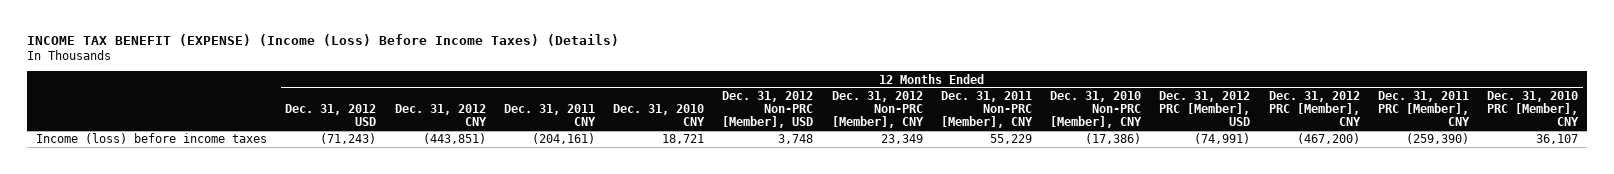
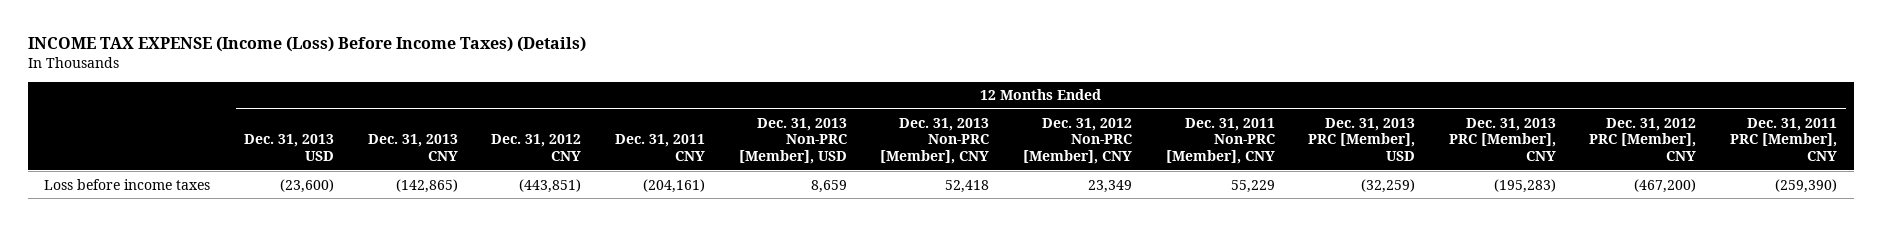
- INCOME TAX BENEFIT (EXPENSE) (Income (Loss) Before Income Taxes) (Details)
+ INCOME TAX EXPENSE (Income (Loss) Before Income Taxes) (Details)
- | 12 Months Ended Dec. 31, 2012 USD | 12 Months Ended Dec. 31, 2012 CNY | 12 Months Ended Dec. 31, 2011 CNY | 12 Months Ended Dec. 31, 2010 CNY | 12 Months Ended Dec. 31, 2012 Non-PRC [Member], USD | 12 Months Ended Dec. 31, 2012 Non-PRC [Member], CNY | 12 Months Ended Dec. 31, 2011 Non-PRC [Member], CNY | 12 Months Ended Dec. 31, 2010 Non-PRC [Member], CNY | 12 Months Ended Dec. 31, 2012 PRC [Member], USD | 12 Months Ended Dec. 31, 2012 PRC [Member], CNY | 12 Months Ended Dec. 31, 2011 PRC [Member], CNY | 12 Months Ended Dec. 31, 2010 PRC [Member], CNY
+ | 12 Months Ended Dec. 31, 2013 USD | 12 Months Ended Dec. 31, 2013 CNY | 12 Months Ended Dec. 31, 2012 CNY | 12 Months Ended Dec. 31, 2011 CNY | 12 Months Ended Dec. 31, 2013 Non-PRC [Member], USD | 12 Months Ended Dec. 31, 2013 Non-PRC [Member], CNY | 12 Months Ended Dec. 31, 2012 Non-PRC [Member], CNY | 12 Months Ended Dec. 31, 2011 Non-PRC [Member], CNY | 12 Months Ended Dec. 31, 2013 PRC [Member], USD | 12 Months Ended Dec. 31, 2013 PRC [Member], CNY | 12 Months Ended Dec. 31, 2012 PRC [Member], CNY | 12 Months Ended Dec. 31, 2011 PRC [Member], CNY
- Income (loss) before income taxes | (71,243) | (443,851) | (204,161) | 18,721 | 3,748 | 23,349 | 55,229 | (17,386) | (74,991) | (467,200) | (259,390) | 36,107
+ Loss before income taxes | (23,600) | (142,865) | (443,851) | (204,161) | 8,659 | 52,418 | 23,349 | 55,229 | (32,259) | (195,283) | (467,200) | (259,390)

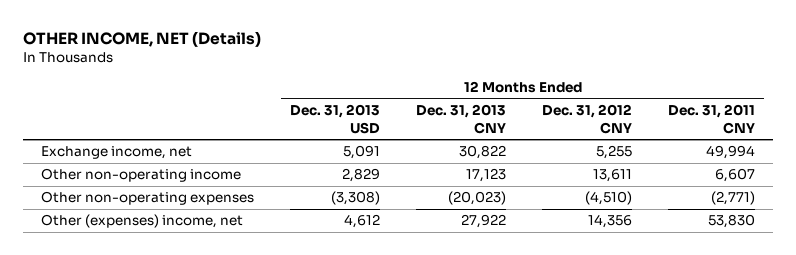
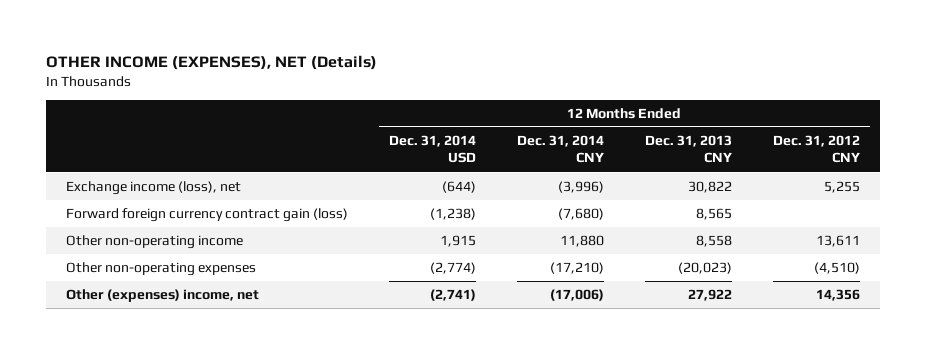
- OTHER INCOME, NET (Details)
+ OTHER INCOME (EXPENSES), NET (Details)
- | 12 Months Ended Dec. 31, 2013 USD | 12 Months Ended Dec. 31, 2013 CNY | 12 Months Ended Dec. 31, 2012 CNY | 12 Months Ended Dec. 31, 2011 CNY
+ | 12 Months Ended Dec. 31, 2014 USD | 12 Months Ended Dec. 31, 2014 CNY | 12 Months Ended Dec. 31, 2013 CNY | 12 Months Ended Dec. 31, 2012 CNY
- Exchange income, net | 5,091 | 30,822 | 5,255 | 49,994
- Other non-operating income | 2,829 | 17,123 | 13,611 | 6,607
+ Exchange income (loss), net | (644) | (3,996) | 30,822 | 5,255
+ Forward foreign currency contract gain (loss) | (1,238) | (7,680) | 8,565 |
+ Other non-operating income | 1,915 | 11,880 | 8,558 | 13,611

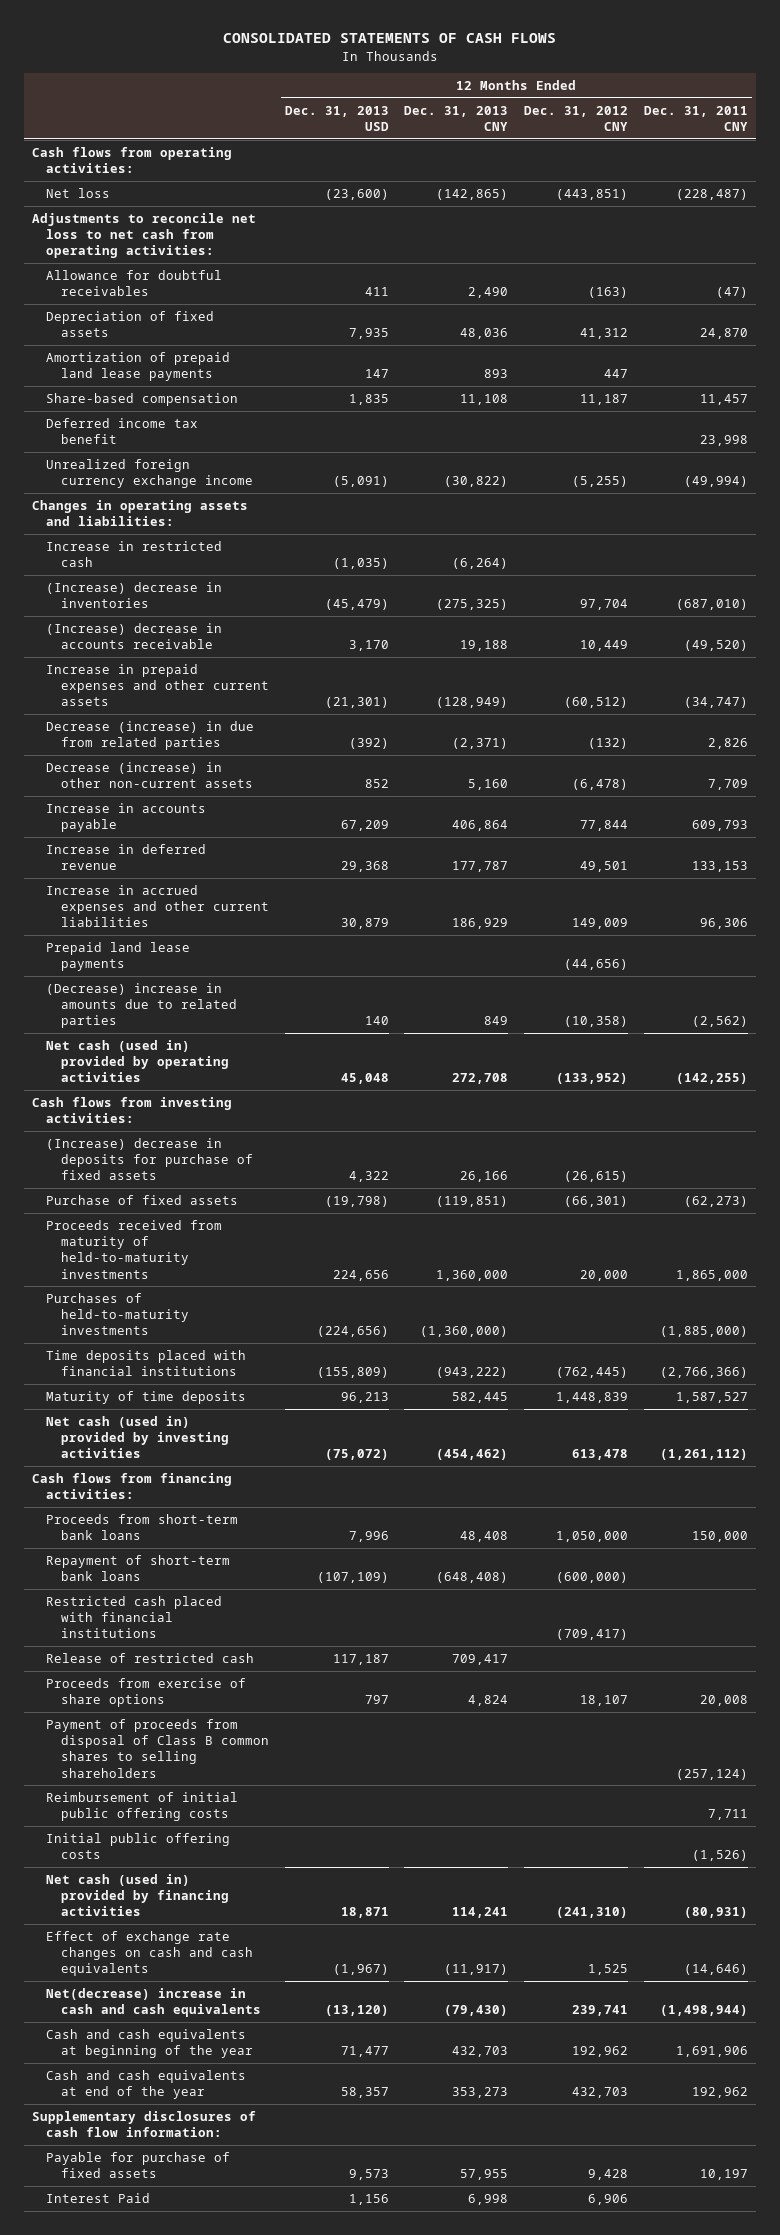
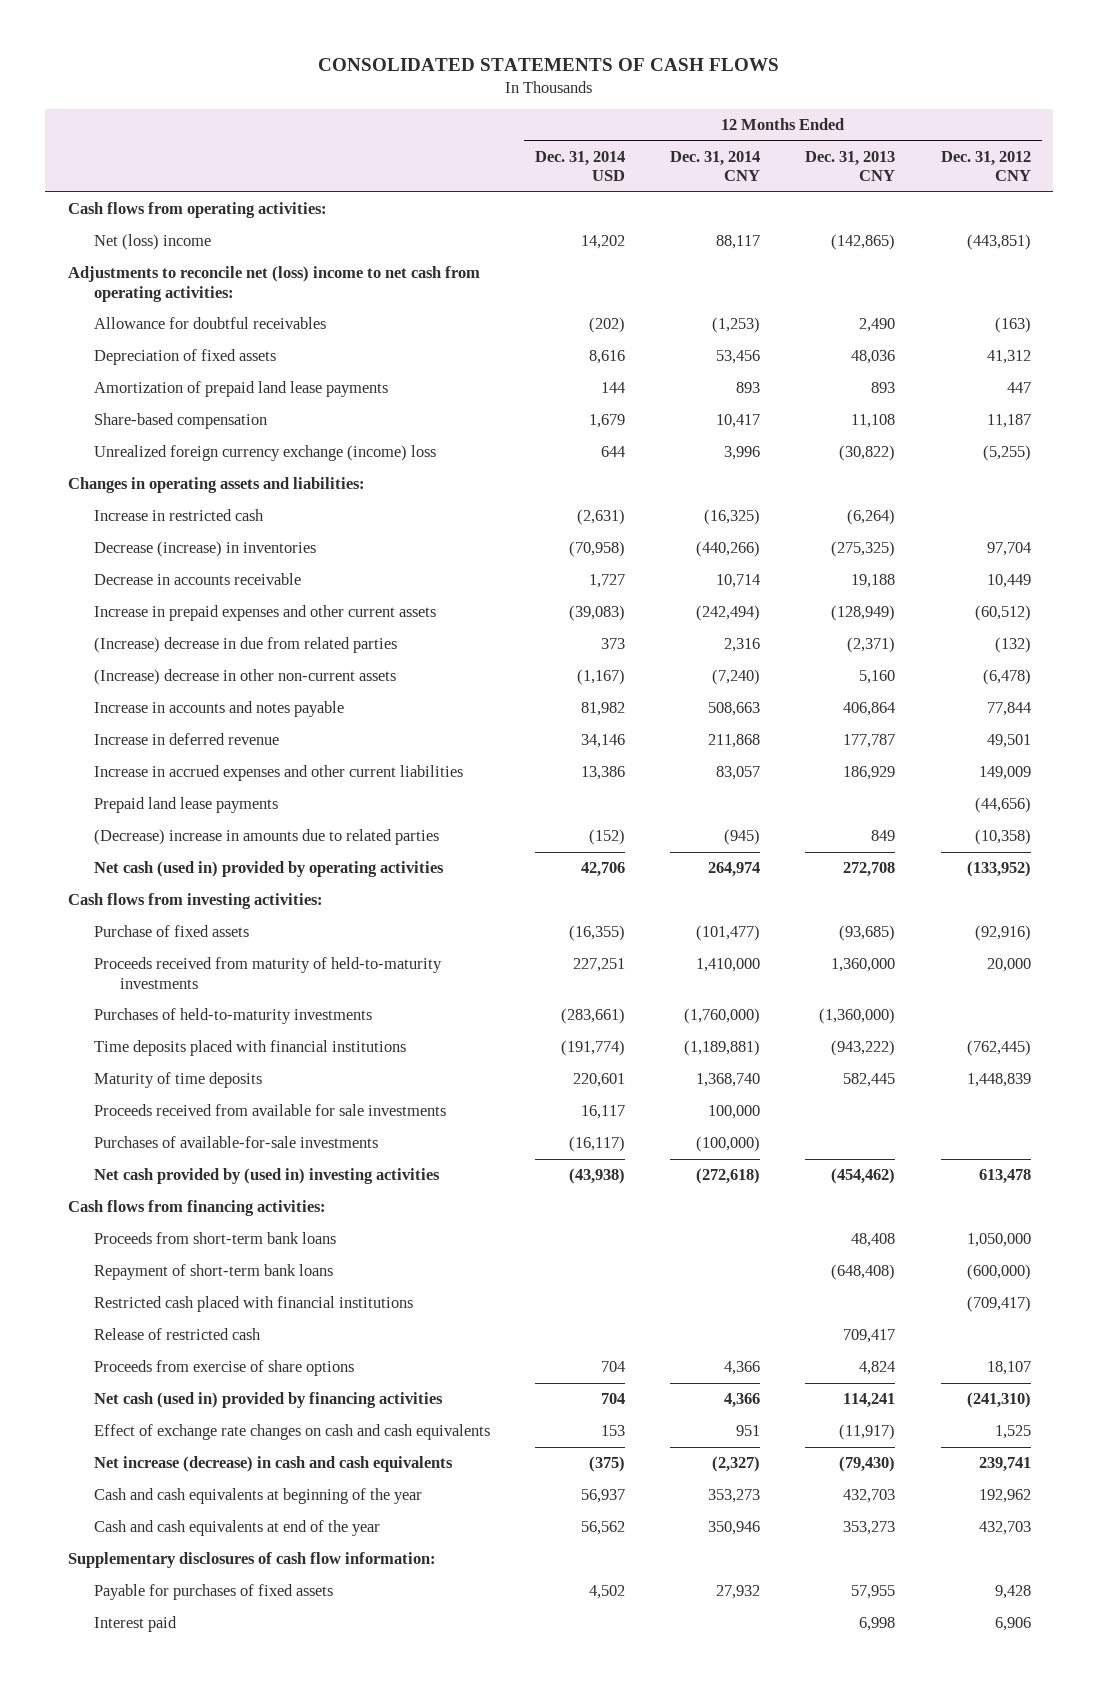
- | 12 Months Ended Dec. 31, 2013 USD | 12 Months Ended Dec. 31, 2013 CNY | 12 Months Ended Dec. 31, 2012 CNY | 12 Months Ended Dec. 31, 2011 CNY
+ | 12 Months Ended Dec. 31, 2014 USD | 12 Months Ended Dec. 31, 2014 CNY | 12 Months Ended Dec. 31, 2013 CNY | 12 Months Ended Dec. 31, 2012 CNY
- Net loss | (23,600) | (142,865) | (443,851) | (228,487)
- Adjustments to reconcile net loss to net cash from operating activities:
+ Net (loss) income | 14,202 | 88,117 | (142,865) | (443,851)
+ Adjustments to reconcile net (loss) income to net cash from operating activities:
- Deferred income tax benefit | | | | 23,998
- Unrealized foreign currency exchange income | (5,091) | (30,822) | (5,255) | (49,994)
+ Unrealized foreign currency exchange (income) loss | 644 | 3,996 | (30,822) | (5,255)
- (Increase) decrease in inventories | (45,479) | (275,325) | 97,704 | (687,010)
- (Increase) decrease in accounts receivable | 3,170 | 19,188 | 10,449 | (49,520)
+ Decrease (increase) in inventories | (70,958) | (440,266) | (275,325) | 97,704
+ Decrease in accounts receivable | 1,727 | 10,714 | 19,188 | 10,449
- Decrease (increase) in due from related parties | (392) | (2,371) | (132) | 2,826
- Decrease (increase) in other non-current assets | 852 | 5,160 | (6,478) | 7,709
- Increase in accounts payable | 67,209 | 406,864 | 77,844 | 609,793
+ (Increase) decrease in due from related parties | 373 | 2,316 | (2,371) | (132)
+ (Increase) decrease in other non-current assets | (1,167) | (7,240) | 5,160 | (6,478)
+ Increase in accounts and notes payable | 81,982 | 508,663 | 406,864 | 77,844
- (Increase) decrease in deposits for purchase of fixed assets | 4,322 | 26,166 | (26,615) |
- Purchase of fixed assets | (19,798) | (119,851) | (66,301) | (62,273)
+ Purchase of fixed assets | (16,355) | (101,477) | (93,685) | (92,916)
- Net cash (used in) provided by investing activities | (75,072) | (454,462) | 613,478 | (1,261,112)
+ Proceeds received from available for sale investments | 16,117 | 100,000 | |
+ Purchases of available-for-sale investments | (16,117) | (100,000) | |
+ Net cash provided by (used in) investing activities | (43,938) | (272,618) | (454,462) | 613,478
- Payment of proceeds from disposal of Class B common shares to selling shareholders | | | | (257,124)
- Reimbursement of initial public offering costs | | | | 7,711
- Initial public offering costs | | | | (1,526)
- Net(decrease) increase in cash and cash equivalents | (13,120) | (79,430) | 239,741 | (1,498,944)
+ Net increase (decrease) in cash and cash equivalents | (375) | (2,327) | (79,430) | 239,741
- Payable for purchase of fixed assets | 9,573 | 57,955 | 9,428 | 10,197
- Interest Paid | 1,156 | 6,998 | 6,906 |
+ Payable for purchases of fixed assets | 4,502 | 27,932 | 57,955 | 9,428
+ Interest paid | | | 6,998 | 6,906

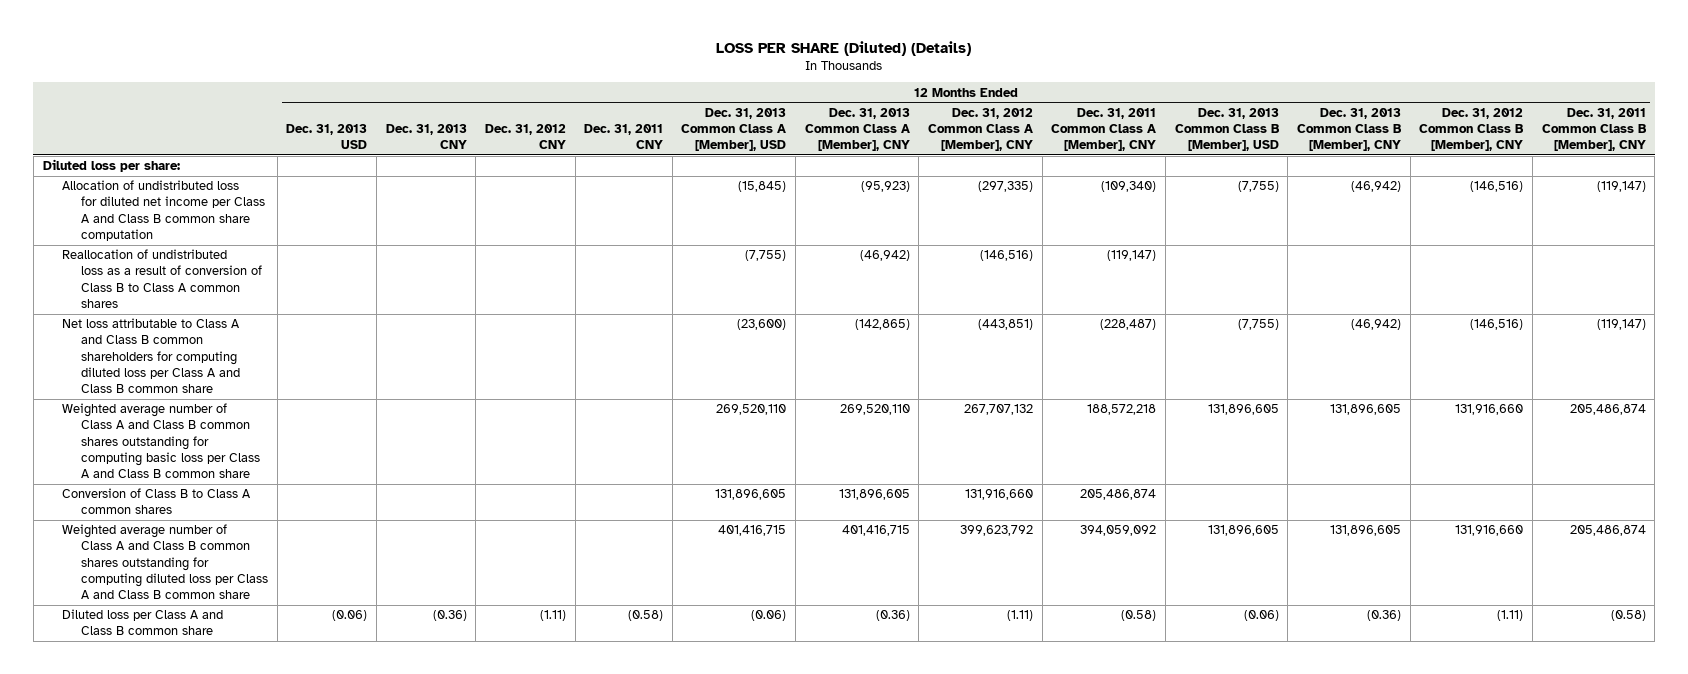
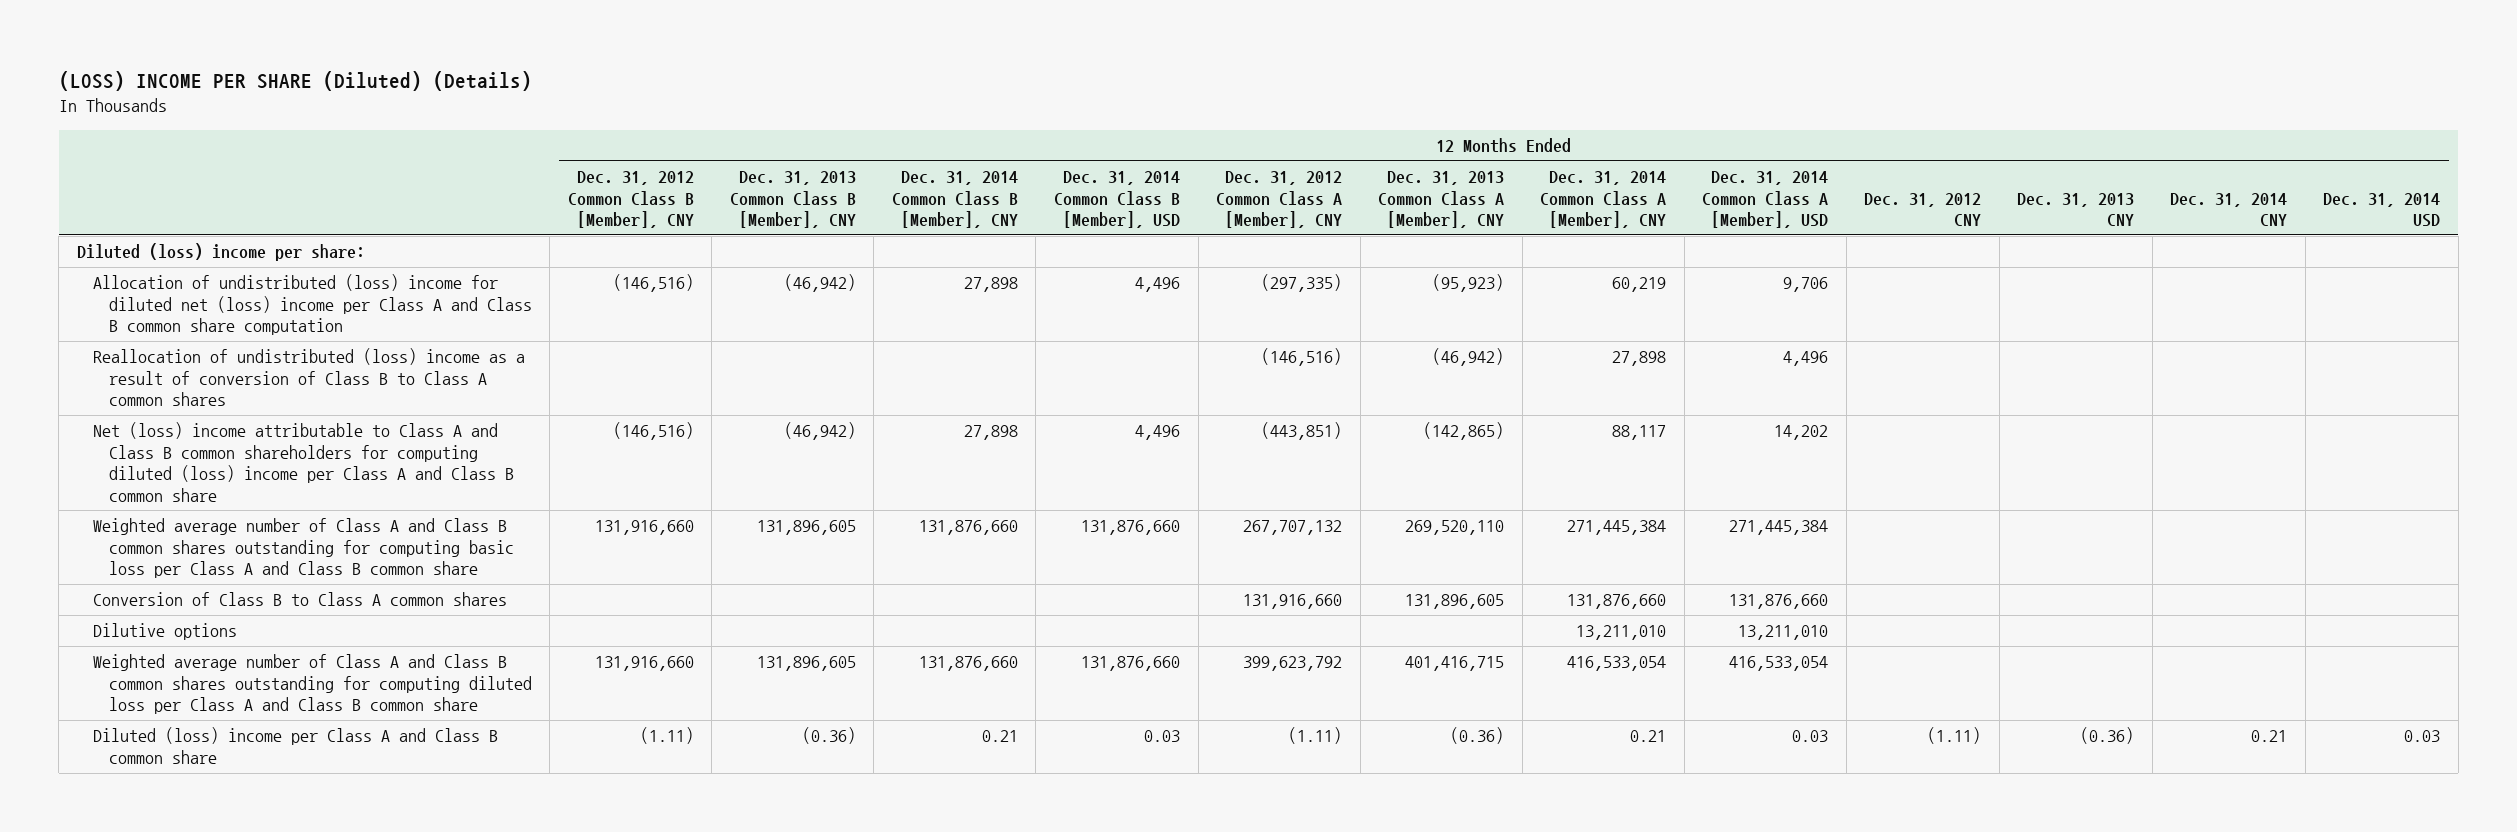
- LOSS PER SHARE (Diluted) (Details)
+ (LOSS) INCOME PER SHARE (Diluted) (Details)
- | 12 Months Ended Dec. 31, 2013 USD | 12 Months Ended Dec. 31, 2013 CNY | 12 Months Ended Dec. 31, 2012 CNY | 12 Months Ended Dec. 31, 2011 CNY | 12 Months Ended Dec. 31, 2013 Common Class A [Member], USD | 12 Months Ended Dec. 31, 2013 Common Class A [Member], CNY | 12 Months Ended Dec. 31, 2012 Common Class A [Member], CNY | 12 Months Ended Dec. 31, 2011 Common Class A [Member], CNY | 12 Months Ended Dec. 31, 2013 Common Class B [Member], USD | 12 Months Ended Dec. 31, 2013 Common Class B [Member], CNY | 12 Months Ended Dec. 31, 2012 Common Class B [Member], CNY | 12 Months Ended Dec. 31, 2011 Common Class B [Member], CNY
+ | 12 Months Ended Dec. 31, 2012 Common Class B [Member], CNY | 12 Months Ended Dec. 31, 2013 Common Class B [Member], CNY | 12 Months Ended Dec. 31, 2014 Common Class B [Member], CNY | 12 Months Ended Dec. 31, 2014 Common Class B [Member], USD | 12 Months Ended Dec. 31, 2012 Common Class A [Member], CNY | 12 Months Ended Dec. 31, 2013 Common Class A [Member], CNY | 12 Months Ended Dec. 31, 2014 Common Class A [Member], CNY | 12 Months Ended Dec. 31, 2014 Common Class A [Member], USD | 12 Months Ended Dec. 31, 2012 CNY | 12 Months Ended Dec. 31, 2013 CNY | 12 Months Ended Dec. 31, 2014 CNY | 12 Months Ended Dec. 31, 2014 USD
- Diluted loss per share:
- Allocation of undistributed loss for diluted net income per Class A and Class B common share computation | | | | | (15,845) | (95,923) | (297,335) | (109,340) | (7,755) | (46,942) | (146,516) | (119,147)
- Reallocation of undistributed loss as a result of conversion of Class B to Class A common shares | | | | | (7,755) | (46,942) | (146,516) | (119,147) | | | |
- Net loss attributable to Class A and Class B common shareholders for computing diluted loss per Class A and Class B common share | | | | | (23,600) | (142,865) | (443,851) | (228,487) | (7,755) | (46,942) | (146,516) | (119,147)
+ Diluted (loss) income per share:
+ Allocation of undistributed (loss) income for diluted net (loss) income per Class A and Class B common share computation | (146,516) | (46,942) | 27,898 | 4,496 | (297,335) | (95,923) | 60,219 | 9,706 | | | |
+ Reallocation of undistributed (loss) income as a result of conversion of Class B to Class A common shares | | | | | (146,516) | (46,942) | 27,898 | 4,496 | | | |
+ Net (loss) income attributable to Class A and Class B common shareholders for computing diluted (loss) income per Class A and Class B common share | (146,516) | (46,942) | 27,898 | 4,496 | (443,851) | (142,865) | 88,117 | 14,202 | | | |
+ Dilutive options | | | | | | | 13,211,010 | 13,211,010 | | | |
- Diluted loss per Class A and Class B common share | (0.06) | (0.36) | (1.11) | (0.58) | (0.06) | (0.36) | (1.11) | (0.58) | (0.06) | (0.36) | (1.11) | (0.58)
+ Diluted (loss) income per Class A and Class B common share | (1.11) | (0.36) | 0.21 | 0.03 | (1.11) | (0.36) | 0.21 | 0.03 | (1.11) | (0.36) | 0.21 | 0.03

